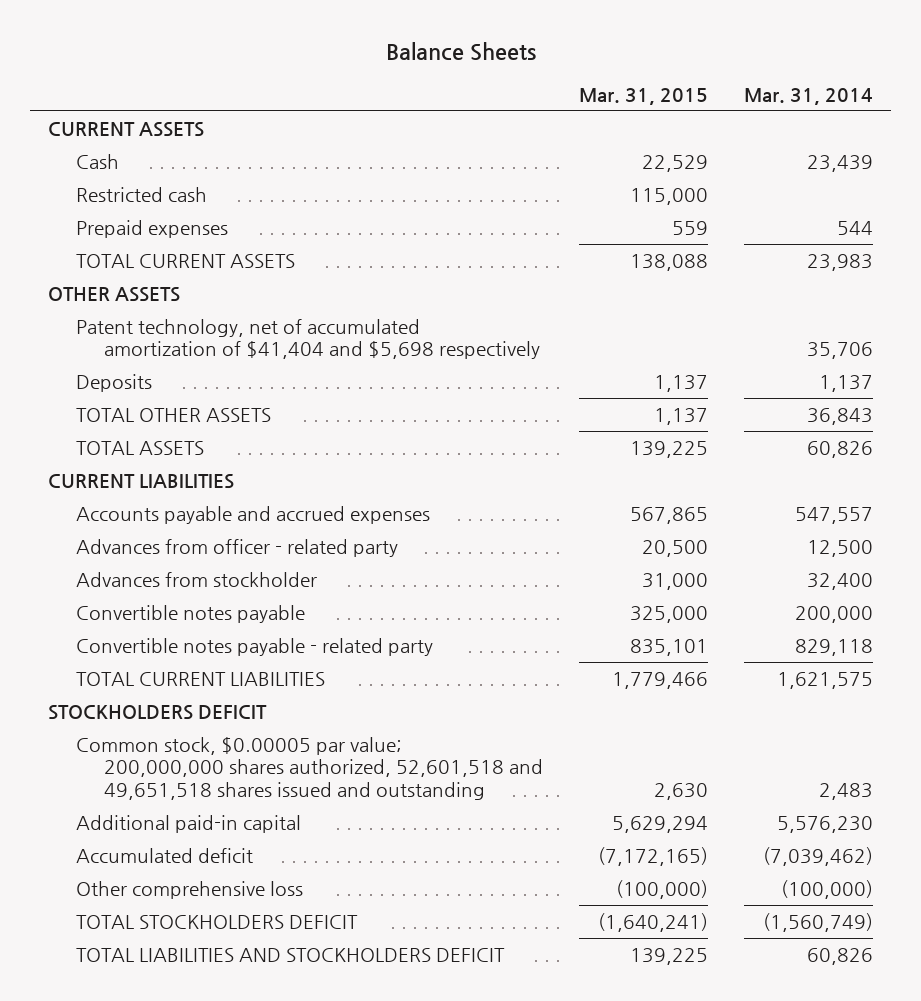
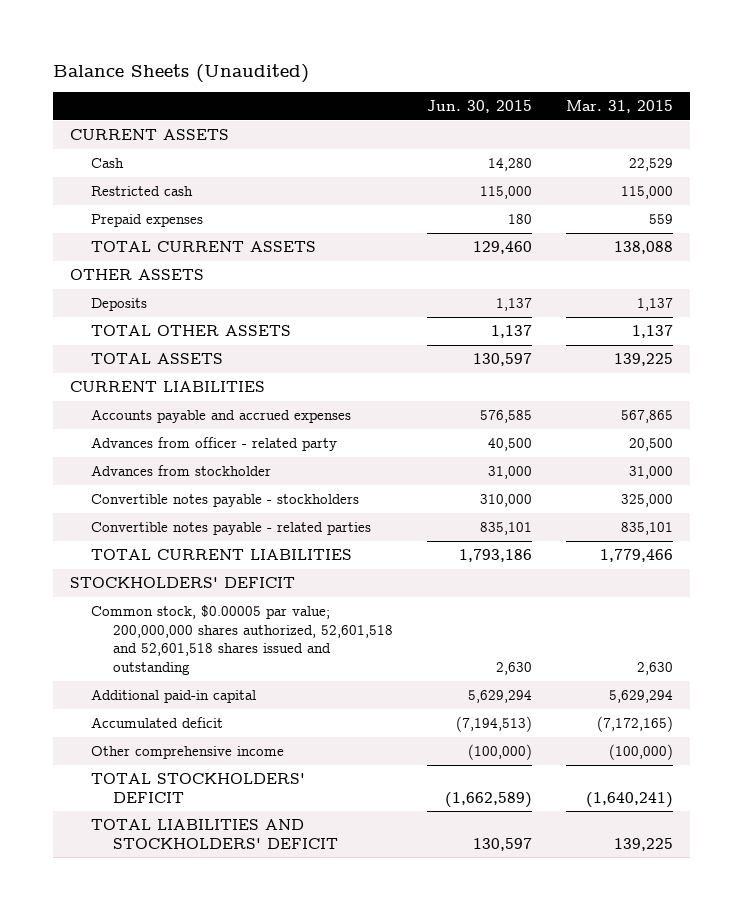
- Balance Sheets
+ Balance Sheets (Unaudited)
- | Mar. 31, 2015 | Mar. 31, 2014
+ | Jun. 30, 2015 | Mar. 31, 2015
- Patent technology, net of accumulated amortization of $41,404 and $5,698 respectively | | 35,706
- Convertible notes payable | 325,000 | 200,000
- Convertible notes payable - related party | 835,101 | 829,118
+ Convertible notes payable - stockholders | 310,000 | 325,000
+ Convertible notes payable - related parties | 835,101 | 835,101
- STOCKHOLDERS DEFICIT
- Common stock, $0.00005 par value; 200,000,000 shares authorized, 52,601,518 and 49,651,518 shares issued and outstanding | 2,630 | 2,483
+ STOCKHOLDERS' DEFICIT
+ Common stock, $0.00005 par value; 200,000,000 shares authorized, 52,601,518 and 52,601,518 shares issued and outstanding | 2,630 | 2,630
- Other comprehensive loss | (100,000) | (100,000)
- TOTAL STOCKHOLDERS DEFICIT | (1,640,241) | (1,560,749)
- TOTAL LIABILITIES AND STOCKHOLDERS DEFICIT | 139,225 | 60,826
+ Other comprehensive income | (100,000) | (100,000)
+ TOTAL STOCKHOLDERS' DEFICIT | (1,662,589) | (1,640,241)
+ TOTAL LIABILITIES AND STOCKHOLDERS' DEFICIT | 130,597 | 139,225

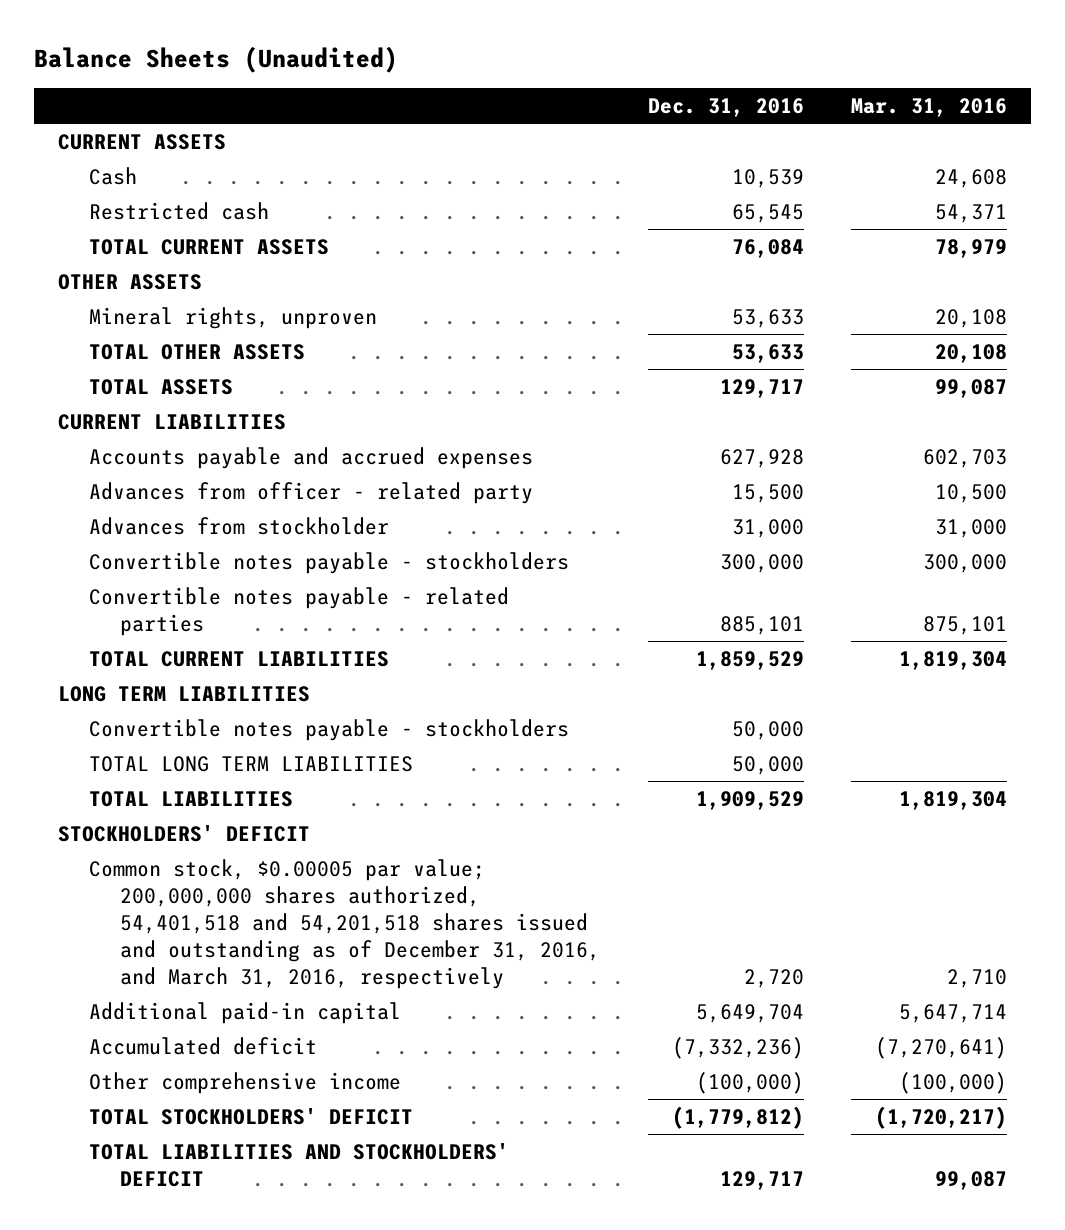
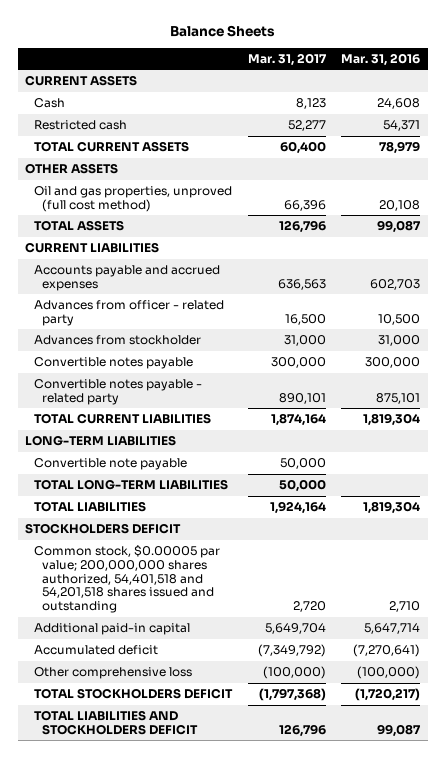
- Balance Sheets (Unaudited)
+ Balance Sheets
- | Dec. 31, 2016 | Mar. 31, 2016
+ | Mar. 31, 2017 | Mar. 31, 2016
- Mineral rights, unproven | 53,633 | 20,108
- TOTAL OTHER ASSETS | 53,633 | 20,108
+ Oil and gas properties, unproved (full cost method) | 66,396 | 20,108
- Convertible notes payable - stockholders | 300,000 | 300,000
- Convertible notes payable - related parties | 885,101 | 875,101
+ Convertible notes payable | 300,000 | 300,000
+ Convertible notes payable - related party | 890,101 | 875,101
- LONG TERM LIABILITIES
- Convertible notes payable - stockholders | 50,000 |
- TOTAL LONG TERM LIABILITIES | 50,000 |
+ LONG-TERM LIABILITIES
+ Convertible note payable | 50,000 |
+ TOTAL LONG-TERM LIABILITIES | 50,000 |
- STOCKHOLDERS' DEFICIT
- Common stock, $0.00005 par value; 200,000,000 shares authorized, 54,401,518 and 54,201,518 shares issued and outstanding as of December 31, 2016, and March 31, 2016, respectively | 2,720 | 2,710
+ STOCKHOLDERS DEFICIT
+ Common stock, $0.00005 par value; 200,000,000 shares authorized, 54,401,518 and 54,201,518 shares issued and outstanding | 2,720 | 2,710
- Other comprehensive income | (100,000) | (100,000)
- TOTAL STOCKHOLDERS' DEFICIT | (1,779,812) | (1,720,217)
- TOTAL LIABILITIES AND STOCKHOLDERS' DEFICIT | 129,717 | 99,087
+ Other comprehensive loss | (100,000) | (100,000)
+ TOTAL STOCKHOLDERS DEFICIT | (1,797,368) | (1,720,217)
+ TOTAL LIABILITIES AND STOCKHOLDERS DEFICIT | 126,796 | 99,087

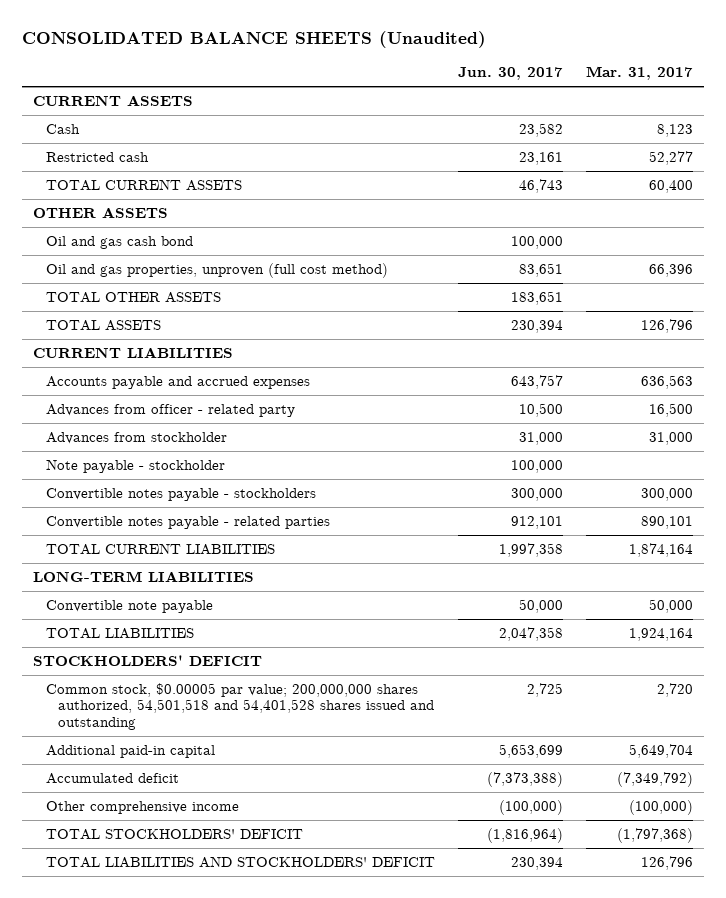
- Balance Sheets
+ CONSOLIDATED BALANCE SHEETS (Unaudited)
- | Mar. 31, 2017 | Mar. 31, 2016
+ | Jun. 30, 2017 | Mar. 31, 2017
- Oil and gas properties, unproved (full cost method) | 66,396 | 20,108
+ Oil and gas cash bond | 100,000 |
+ Oil and gas properties, unproven (full cost method) | 83,651 | 66,396
+ TOTAL OTHER ASSETS | 183,651 |
- Convertible notes payable | 300,000 | 300,000
- Convertible notes payable - related party | 890,101 | 875,101
+ Note payable - stockholder | 100,000 |
+ Convertible notes payable - stockholders | 300,000 | 300,000
+ Convertible notes payable - related parties | 912,101 | 890,101
- TOTAL LONG-TERM LIABILITIES | 50,000 |
- STOCKHOLDERS DEFICIT
- Common stock, $0.00005 par value; 200,000,000 shares authorized, 54,401,518 and 54,201,518 shares issued and outstanding | 2,720 | 2,710
+ STOCKHOLDERS' DEFICIT
+ Common stock, $0.00005 par value; 200,000,000 shares authorized, 54,501,518 and 54,401,528 shares issued and outstanding | 2,725 | 2,720
- Other comprehensive loss | (100,000) | (100,000)
- TOTAL STOCKHOLDERS DEFICIT | (1,797,368) | (1,720,217)
- TOTAL LIABILITIES AND STOCKHOLDERS DEFICIT | 126,796 | 99,087
+ Other comprehensive income | (100,000) | (100,000)
+ TOTAL STOCKHOLDERS' DEFICIT | (1,816,964) | (1,797,368)
+ TOTAL LIABILITIES AND STOCKHOLDERS' DEFICIT | 230,394 | 126,796

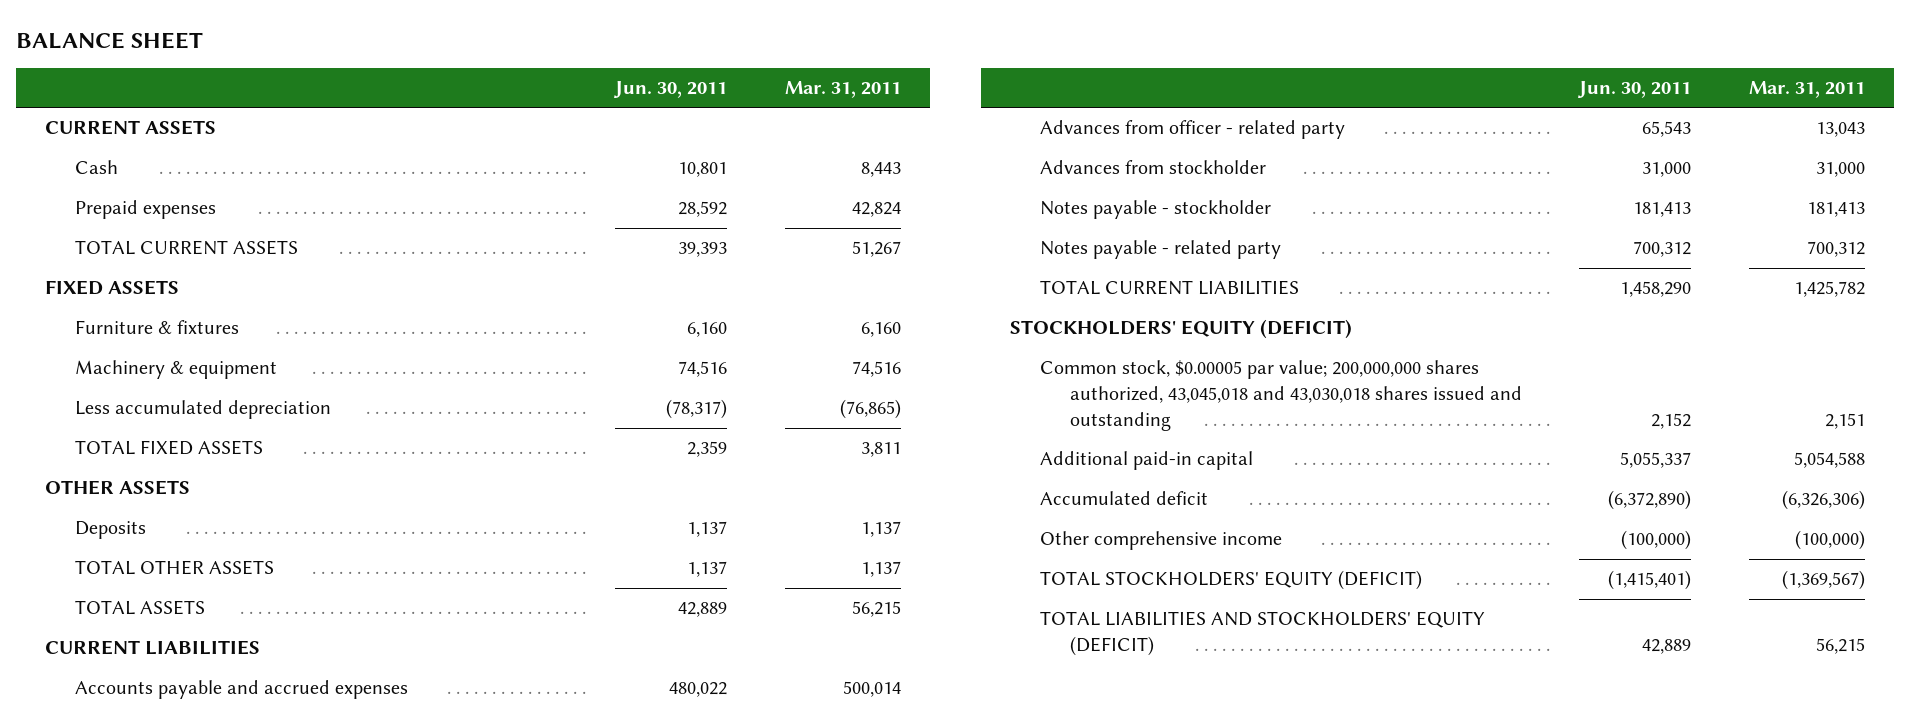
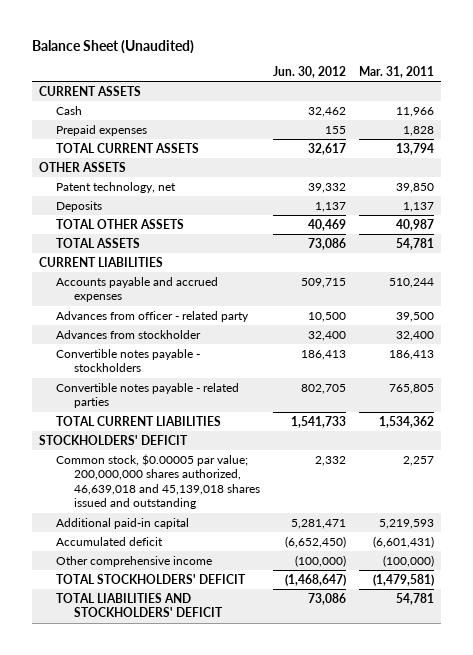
- BALANCE SHEET
+ Balance Sheet (Unaudited)
- | Jun. 30, 2011 | Mar. 31, 2011
+ | Jun. 30, 2012 | Mar. 31, 2011
- Cash | 10,801 | 8,443
- Prepaid expenses | 28,592 | 42,824
- TOTAL CURRENT ASSETS | 39,393 | 51,267
- FIXED ASSETS
- Furniture & fixtures | 6,160 | 6,160
- Machinery & equipment | 74,516 | 74,516
- Less accumulated depreciation | (78,317) | (76,865)
- TOTAL FIXED ASSETS | 2,359 | 3,811
+ Cash | 32,462 | 11,966
+ Prepaid expenses | 155 | 1,828
+ TOTAL CURRENT ASSETS | 32,617 | 13,794
+ Patent technology, net | 39,332 | 39,850
- TOTAL OTHER ASSETS | 1,137 | 1,137
- TOTAL ASSETS | 42,889 | 56,215
+ TOTAL OTHER ASSETS | 40,469 | 40,987
+ TOTAL ASSETS | 73,086 | 54,781
- Accounts payable and accrued expenses | 480,022 | 500,014
- Advances from officer - related party | 65,543 | 13,043
- Advances from stockholder | 31,000 | 31,000
- Notes payable - stockholder | 181,413 | 181,413
- Notes payable - related party | 700,312 | 700,312
- TOTAL CURRENT LIABILITIES | 1,458,290 | 1,425,782
- STOCKHOLDERS' EQUITY (DEFICIT)
- Common stock, $0.00005 par value; 200,000,000 shares authorized, 43,045,018 and 43,030,018 shares issued and outstanding | 2,152 | 2,151
- Additional paid-in capital | 5,055,337 | 5,054,588
- Accumulated deficit | (6,372,890) | (6,326,306)
+ Accounts payable and accrued expenses | 509,715 | 510,244
+ Advances from officer - related party | 10,500 | 39,500
+ Advances from stockholder | 32,400 | 32,400
+ Convertible notes payable - stockholders | 186,413 | 186,413
+ Convertible notes payable - related parties | 802,705 | 765,805
+ TOTAL CURRENT LIABILITIES | 1,541,733 | 1,534,362
+ STOCKHOLDERS' DEFICIT
+ Common stock, $0.00005 par value; 200,000,000 shares authorized, 46,639,018 and 45,139,018 shares issued and outstanding | 2,332 | 2,257
+ Additional paid-in capital | 5,281,471 | 5,219,593
+ Accumulated deficit | (6,652,450) | (6,601,431)
- TOTAL STOCKHOLDERS' EQUITY (DEFICIT) | (1,415,401) | (1,369,567)
- TOTAL LIABILITIES AND STOCKHOLDERS' EQUITY (DEFICIT) | 42,889 | 56,215
+ TOTAL STOCKHOLDERS' DEFICIT | (1,468,647) | (1,479,581)
+ TOTAL LIABILITIES AND STOCKHOLDERS' DEFICIT | 73,086 | 54,781

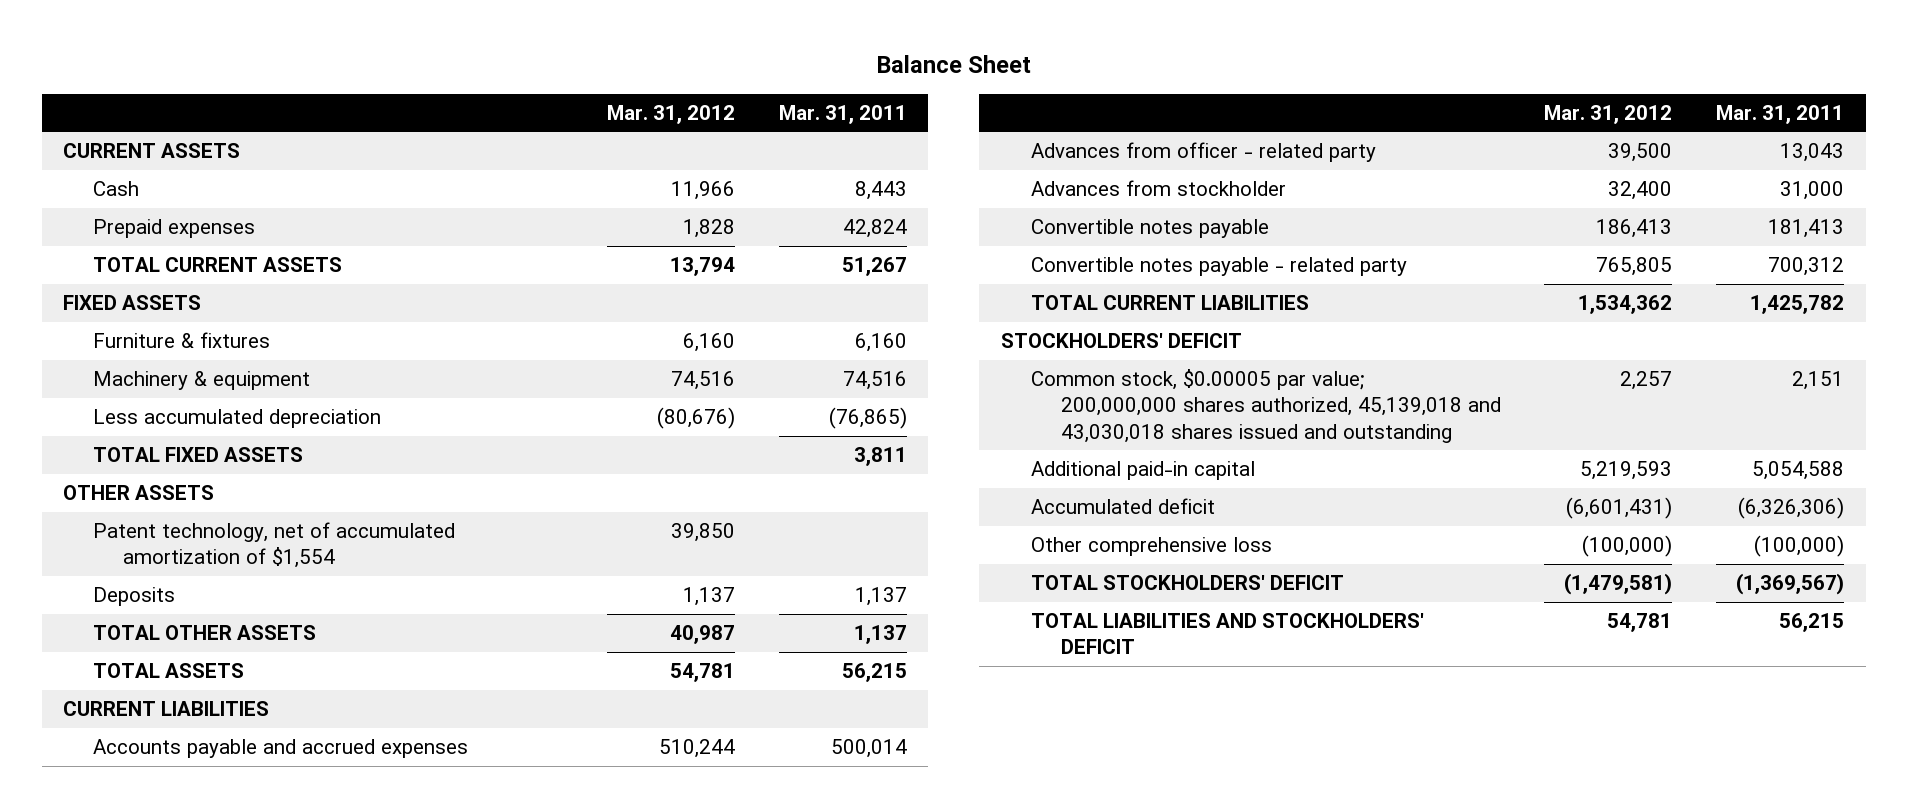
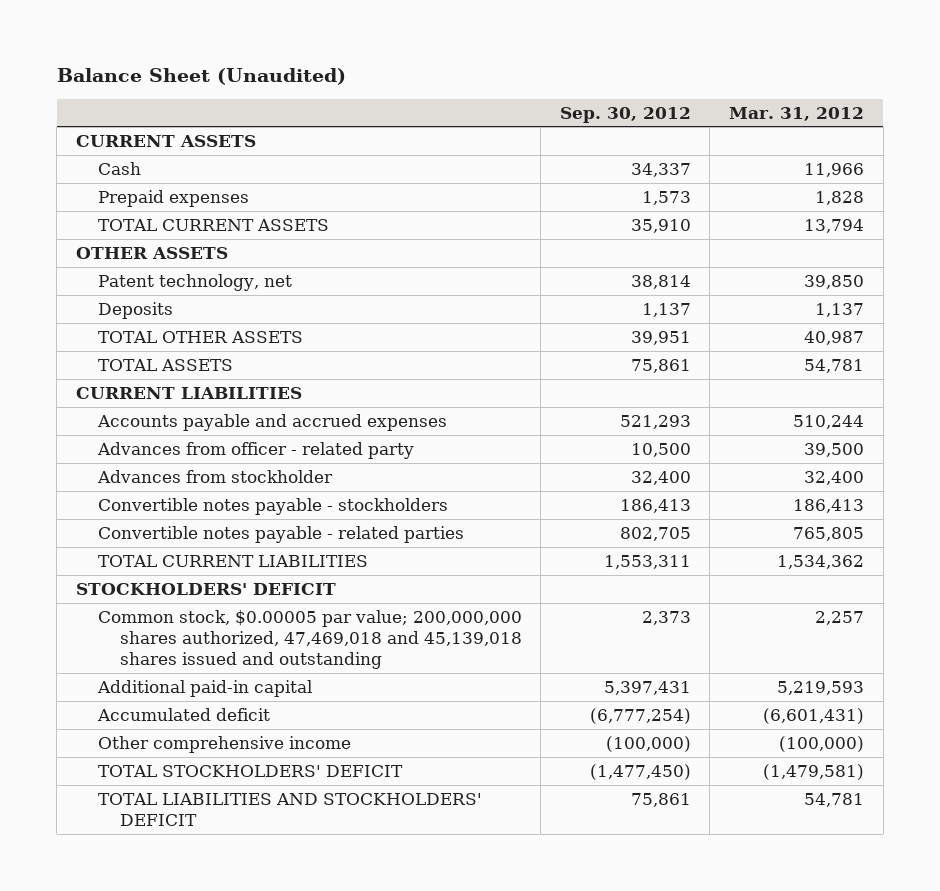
- Balance Sheet
+ Balance Sheet (Unaudited)
- | Mar. 31, 2012 | Mar. 31, 2011
+ | Sep. 30, 2012 | Mar. 31, 2012
- FIXED ASSETS
- Furniture & fixtures | 6,160 | 6,160
- Machinery & equipment | 74,516 | 74,516
- Less accumulated depreciation | (80,676) | (76,865)
- TOTAL FIXED ASSETS | | 3,811
- Patent technology, net of accumulated amortization of $1,554 | 39,850 |
+ Patent technology, net | 38,814 | 39,850
- Convertible notes payable | 186,413 | 181,413
- Convertible notes payable - related party | 765,805 | 700,312
+ Convertible notes payable - stockholders | 186,413 | 186,413
+ Convertible notes payable - related parties | 802,705 | 765,805
- Common stock, $0.00005 par value; 200,000,000 shares authorized, 45,139,018 and 43,030,018 shares issued and outstanding | 2,257 | 2,151
+ Common stock, $0.00005 par value; 200,000,000 shares authorized, 47,469,018 and 45,139,018 shares issued and outstanding | 2,373 | 2,257
- Other comprehensive loss | (100,000) | (100,000)
+ Other comprehensive income | (100,000) | (100,000)

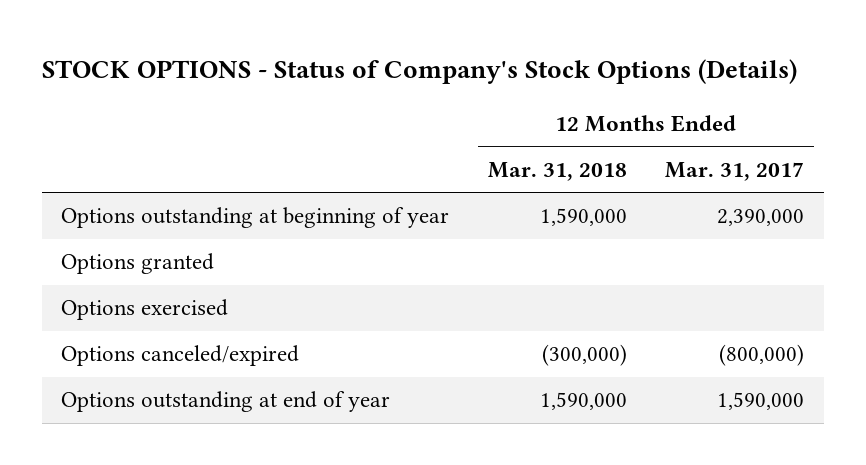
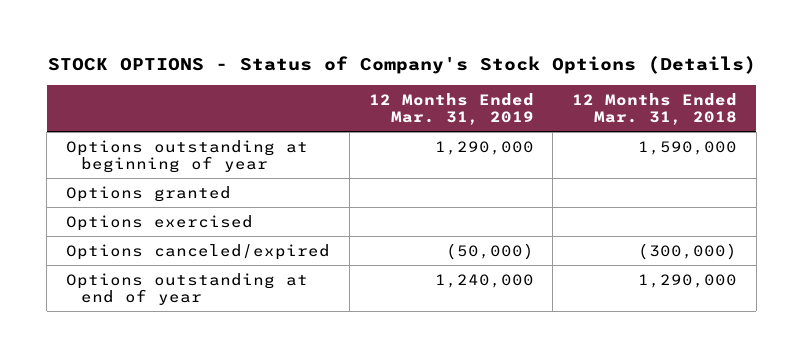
- | 12 Months Ended Mar. 31, 2018 | 12 Months Ended Mar. 31, 2017
+ | 12 Months Ended Mar. 31, 2019 | 12 Months Ended Mar. 31, 2018
- Options outstanding at end of year | 1,590,000 | 1,590,000
+ Options outstanding at end of year | 1,240,000 | 1,290,000

